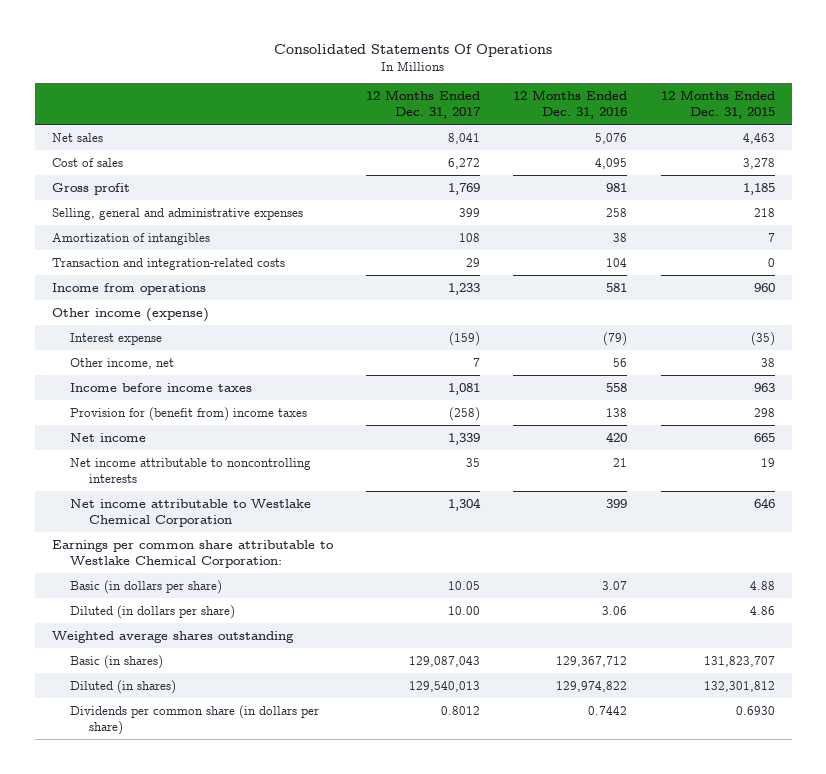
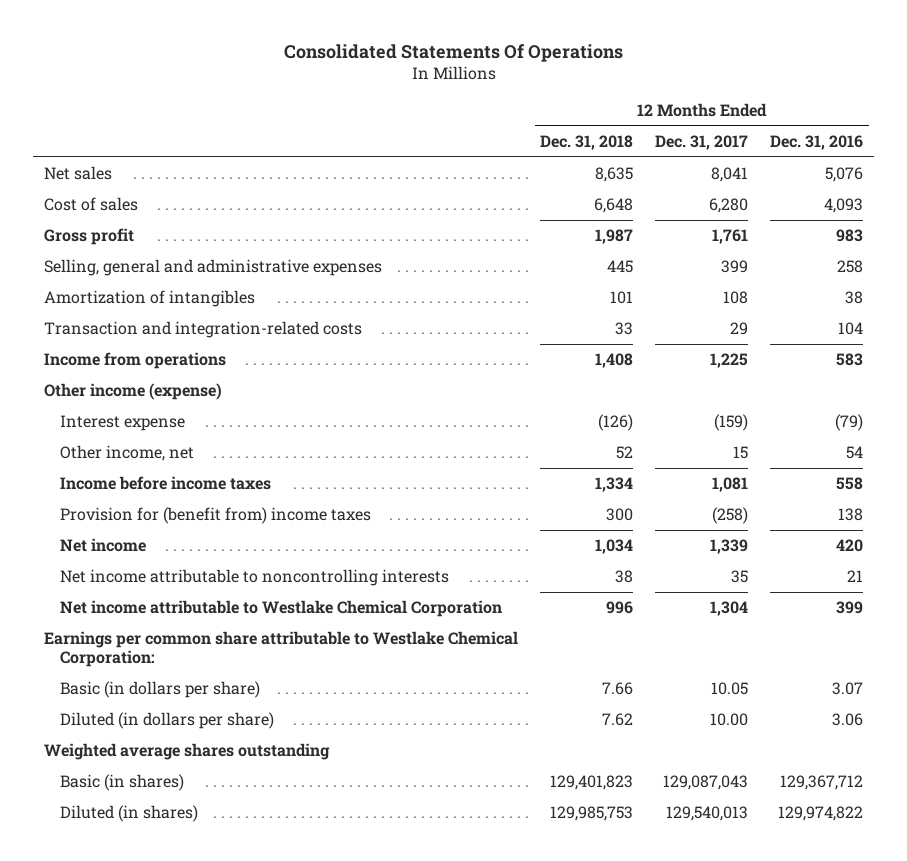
- | 12 Months Ended Dec. 31, 2017 | 12 Months Ended Dec. 31, 2016 | 12 Months Ended Dec. 31, 2015
+ | 12 Months Ended Dec. 31, 2018 | 12 Months Ended Dec. 31, 2017 | 12 Months Ended Dec. 31, 2016
- Cost of sales | 6,272 | 4,095 | 3,278
- Gross profit | 1,769 | 981 | 1,185
+ Cost of sales | 6,648 | 6,280 | 4,093
+ Gross profit | 1,987 | 1,761 | 983
- Income from operations | 1,233 | 581 | 960
+ Income from operations | 1,408 | 1,225 | 583
- Other income, net | 7 | 56 | 38
+ Other income, net | 52 | 15 | 54
- Dividends per common share (in dollars per share) | 0.8012 | 0.7442 | 0.6930

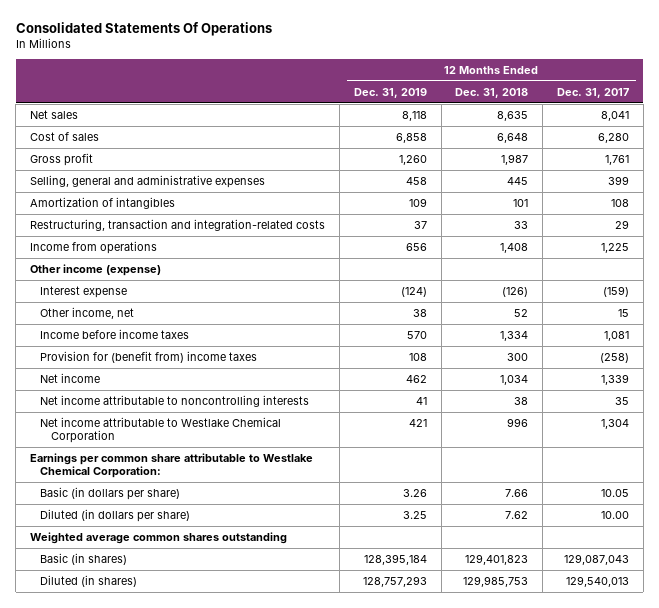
- | 12 Months Ended Dec. 31, 2018 | 12 Months Ended Dec. 31, 2017 | 12 Months Ended Dec. 31, 2016
+ | 12 Months Ended Dec. 31, 2019 | 12 Months Ended Dec. 31, 2018 | 12 Months Ended Dec. 31, 2017
- Transaction and integration-related costs | 33 | 29 | 104
+ Restructuring, transaction and integration-related costs | 37 | 33 | 29
- Weighted average shares outstanding
+ Weighted average common shares outstanding

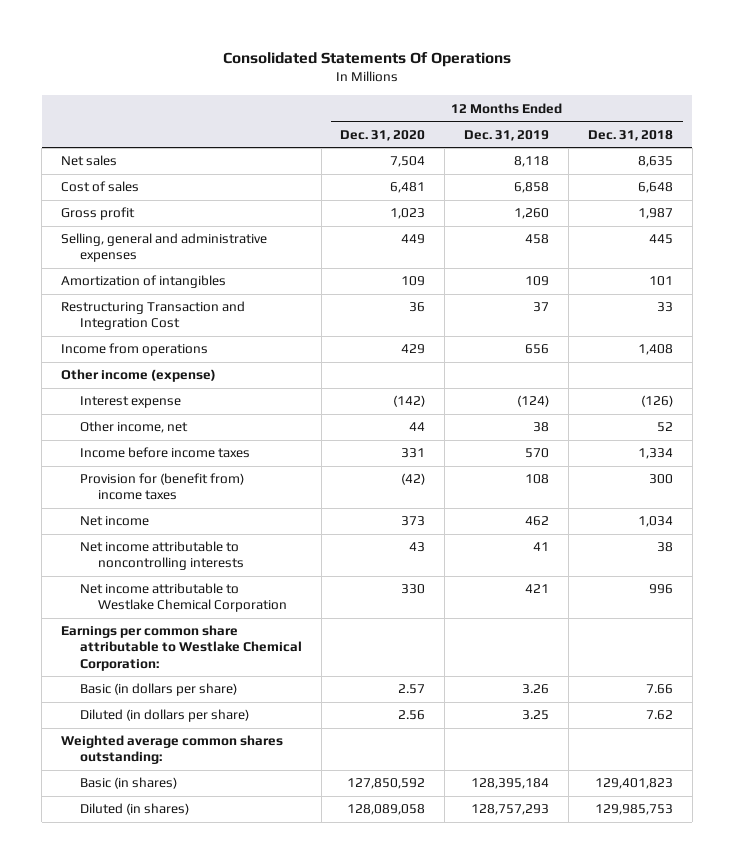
- | 12 Months Ended Dec. 31, 2019 | 12 Months Ended Dec. 31, 2018 | 12 Months Ended Dec. 31, 2017
+ | 12 Months Ended Dec. 31, 2020 | 12 Months Ended Dec. 31, 2019 | 12 Months Ended Dec. 31, 2018
- Restructuring, transaction and integration-related costs | 37 | 33 | 29
+ Restructuring Transaction and Integration Cost | 36 | 37 | 33
- Weighted average common shares outstanding
+ Weighted average common shares outstanding:

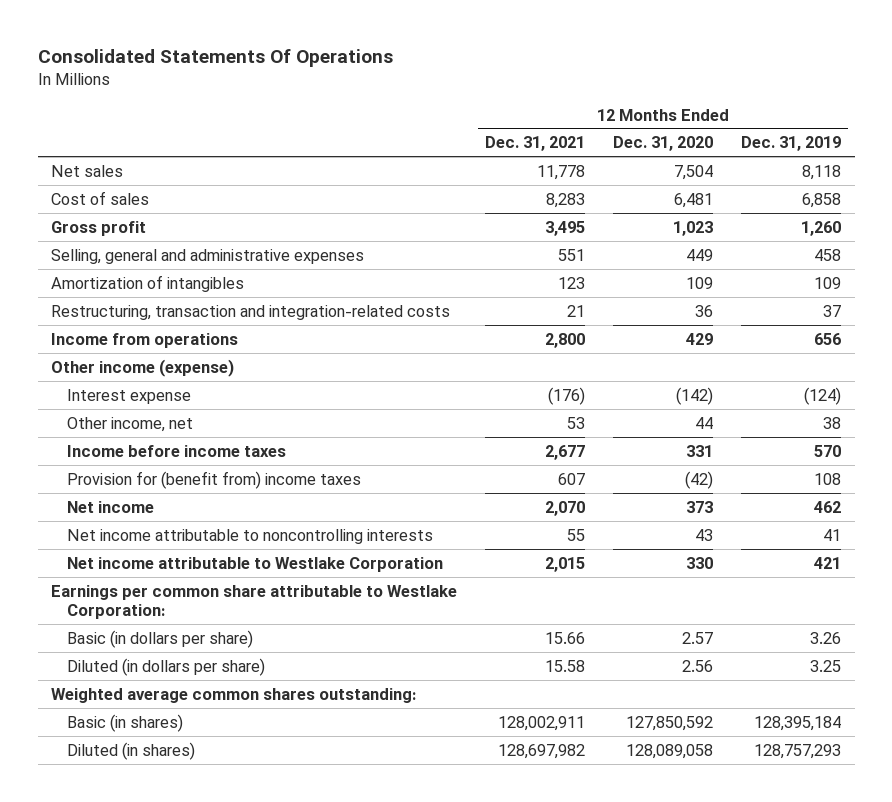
- | 12 Months Ended Dec. 31, 2020 | 12 Months Ended Dec. 31, 2019 | 12 Months Ended Dec. 31, 2018
+ | 12 Months Ended Dec. 31, 2021 | 12 Months Ended Dec. 31, 2020 | 12 Months Ended Dec. 31, 2019
- Restructuring Transaction and Integration Cost | 36 | 37 | 33
+ Restructuring, transaction and integration-related costs | 21 | 36 | 37
- Net income attributable to Westlake Chemical Corporation | 330 | 421 | 996
- Earnings per common share attributable to Westlake Chemical Corporation:
+ Net income attributable to Westlake Corporation | 2,015 | 330 | 421
+ Earnings per common share attributable to Westlake Corporation:

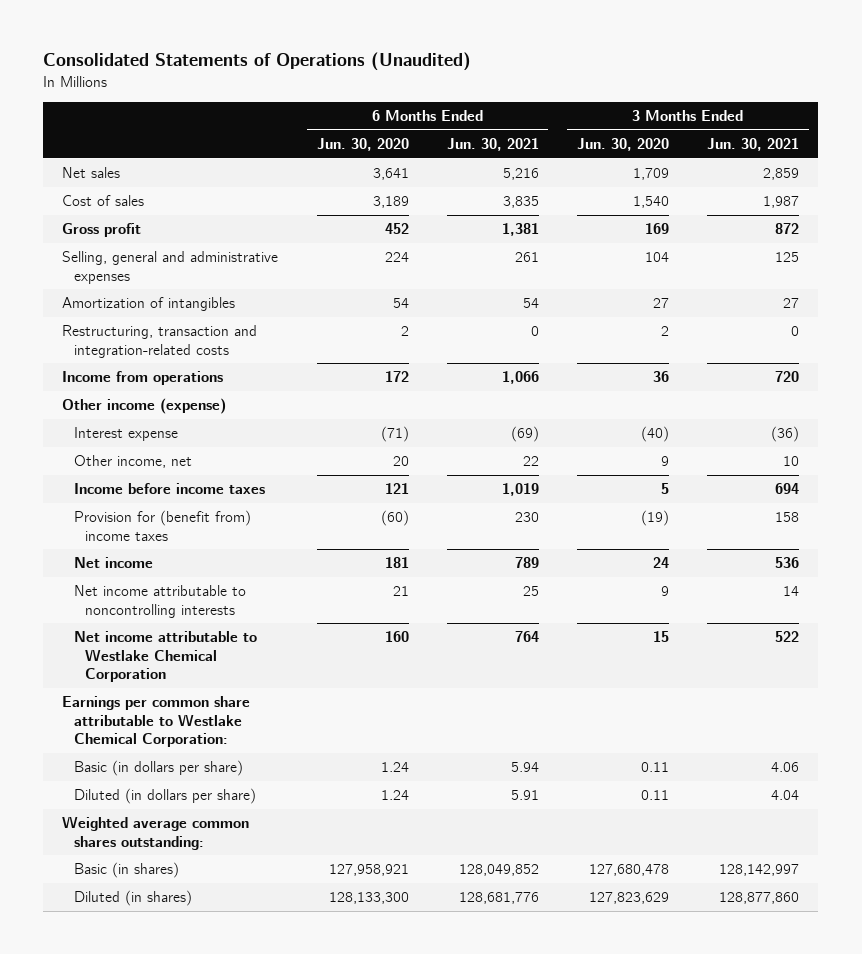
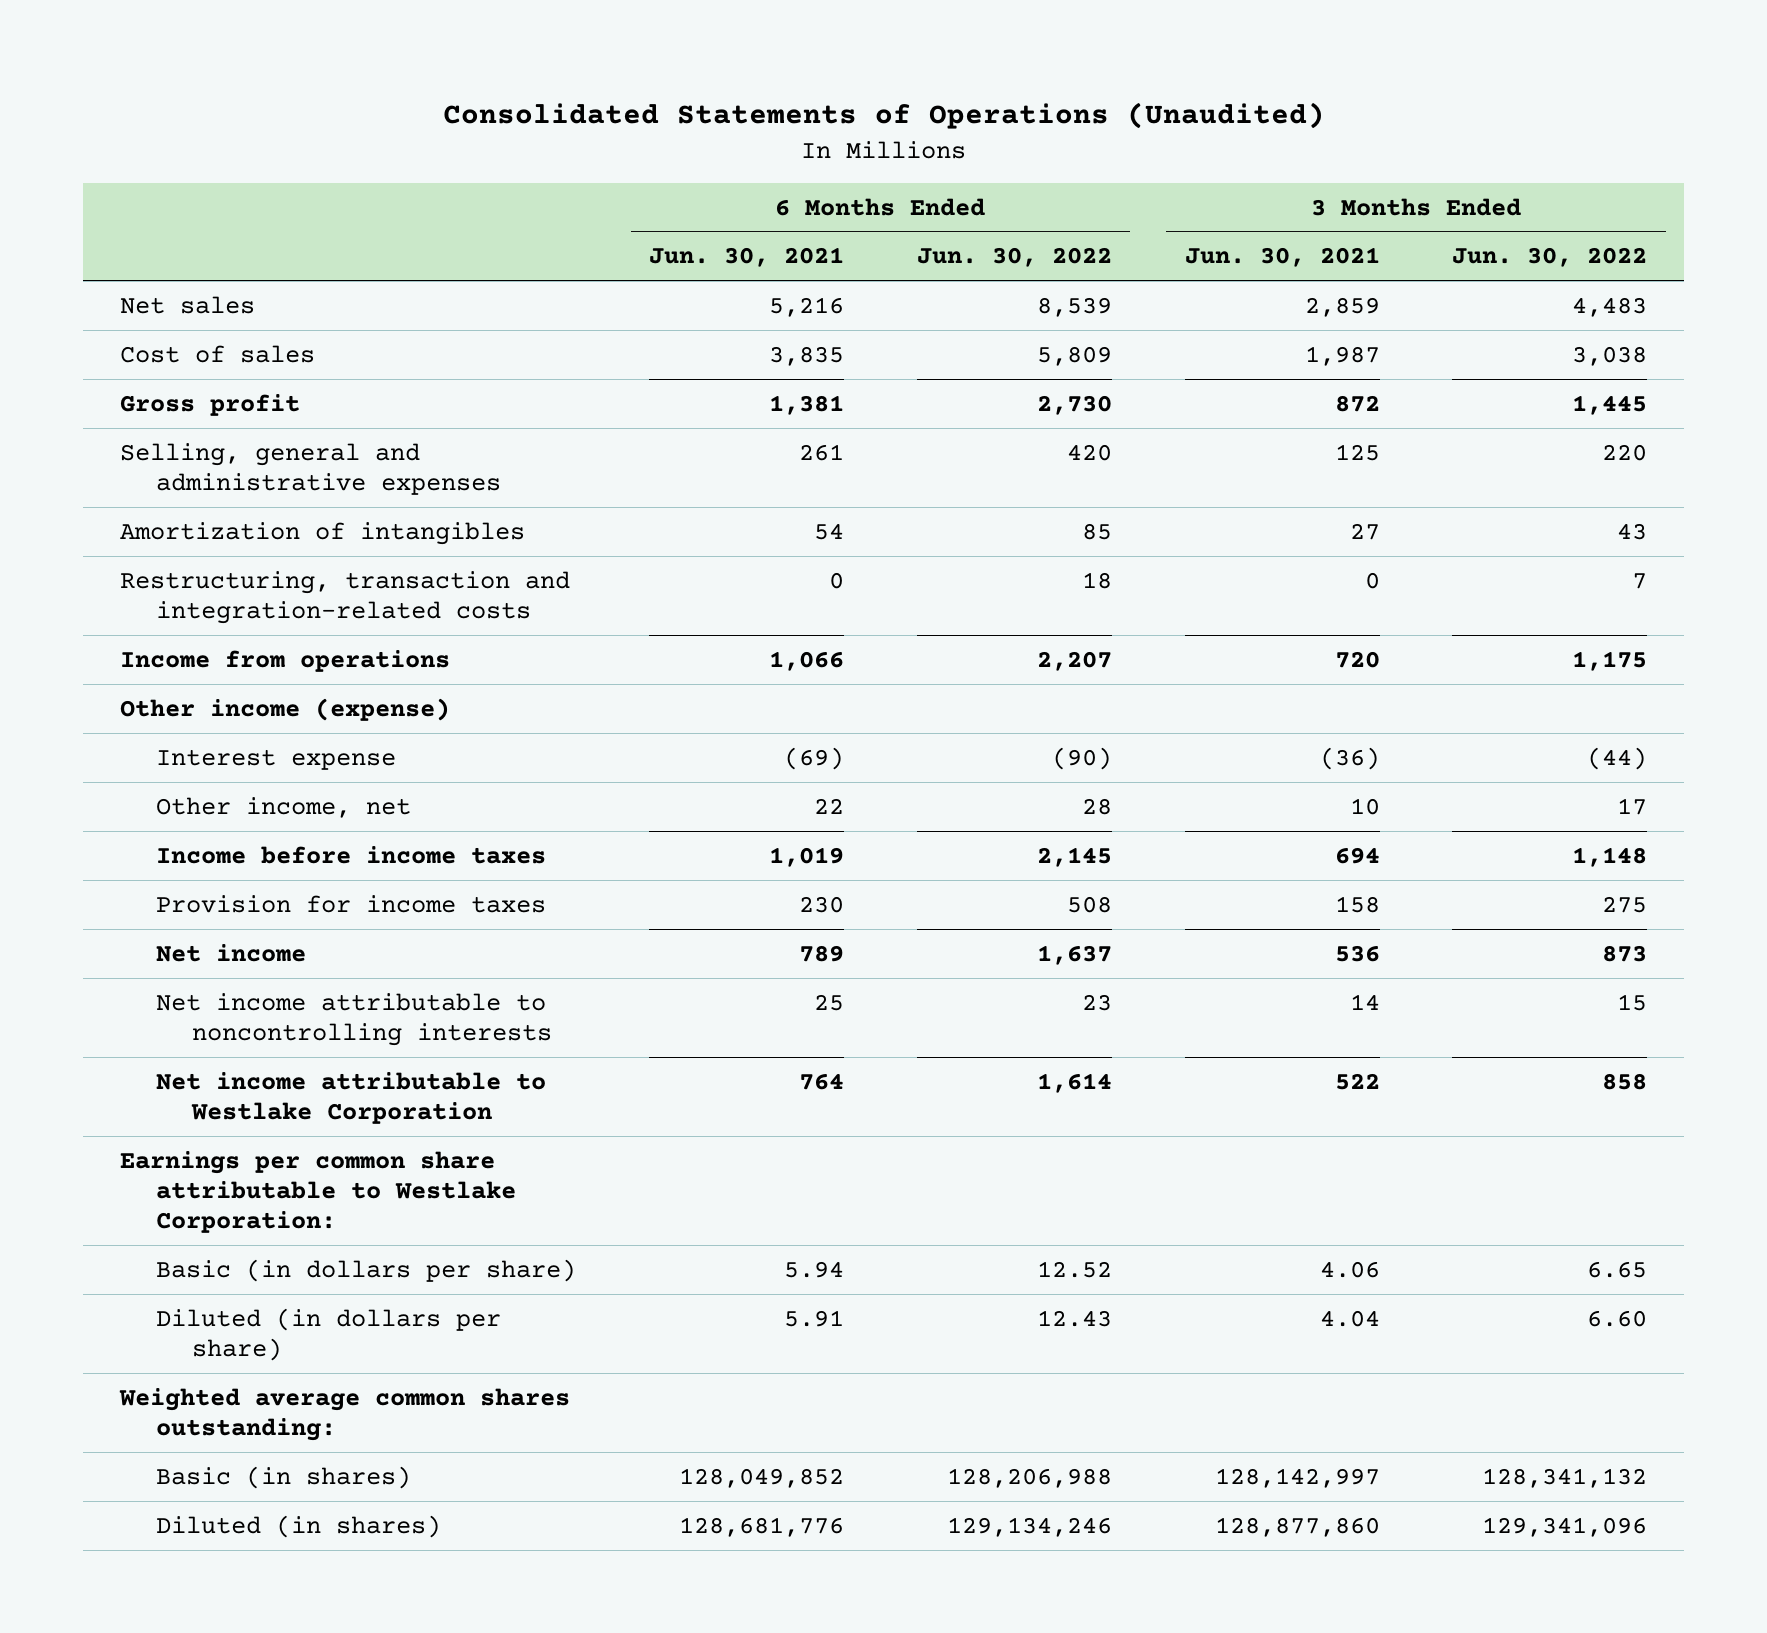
- | 6 Months Ended Jun. 30, 2020 | 6 Months Ended Jun. 30, 2021 | 3 Months Ended Jun. 30, 2020 | 3 Months Ended Jun. 30, 2021
+ | 6 Months Ended Jun. 30, 2021 | 6 Months Ended Jun. 30, 2022 | 3 Months Ended Jun. 30, 2021 | 3 Months Ended Jun. 30, 2022
- Provision for (benefit from) income taxes | (60) | 230 | (19) | 158
+ Provision for income taxes | 230 | 508 | 158 | 275
- Net income attributable to Westlake Chemical Corporation | 160 | 764 | 15 | 522
- Earnings per common share attributable to Westlake Chemical Corporation:
+ Net income attributable to Westlake Corporation | 764 | 1,614 | 522 | 858
+ Earnings per common share attributable to Westlake Corporation:

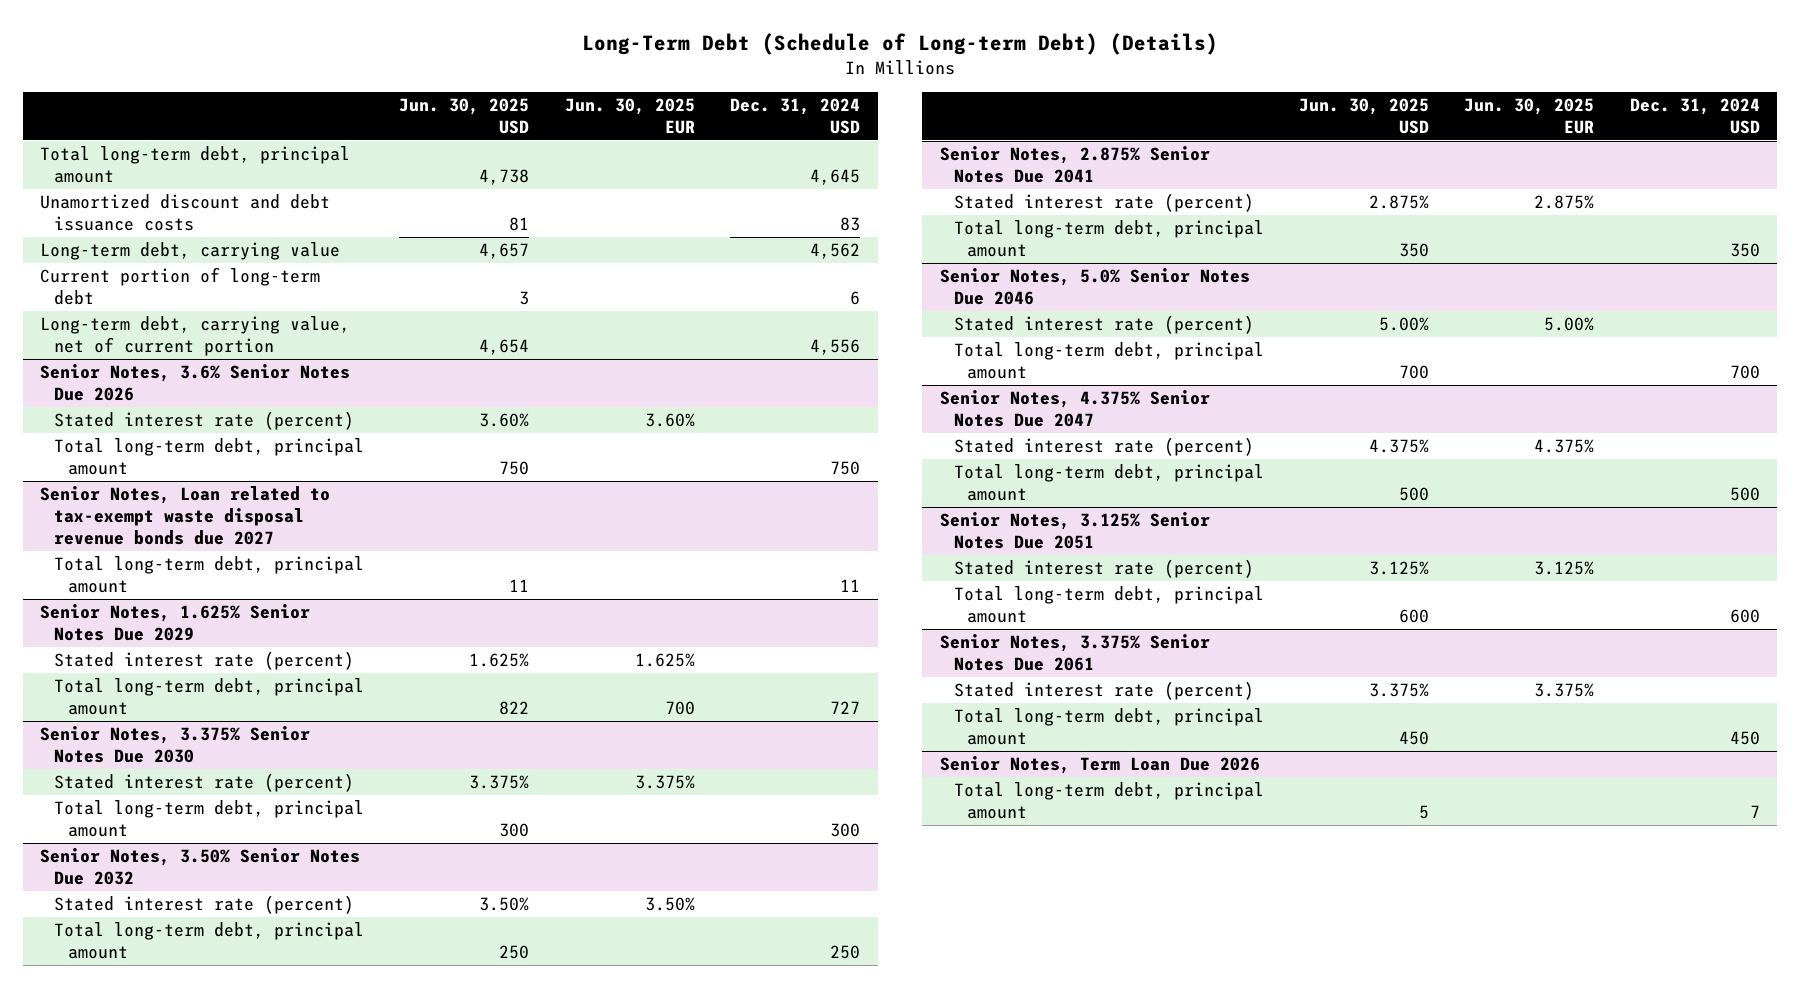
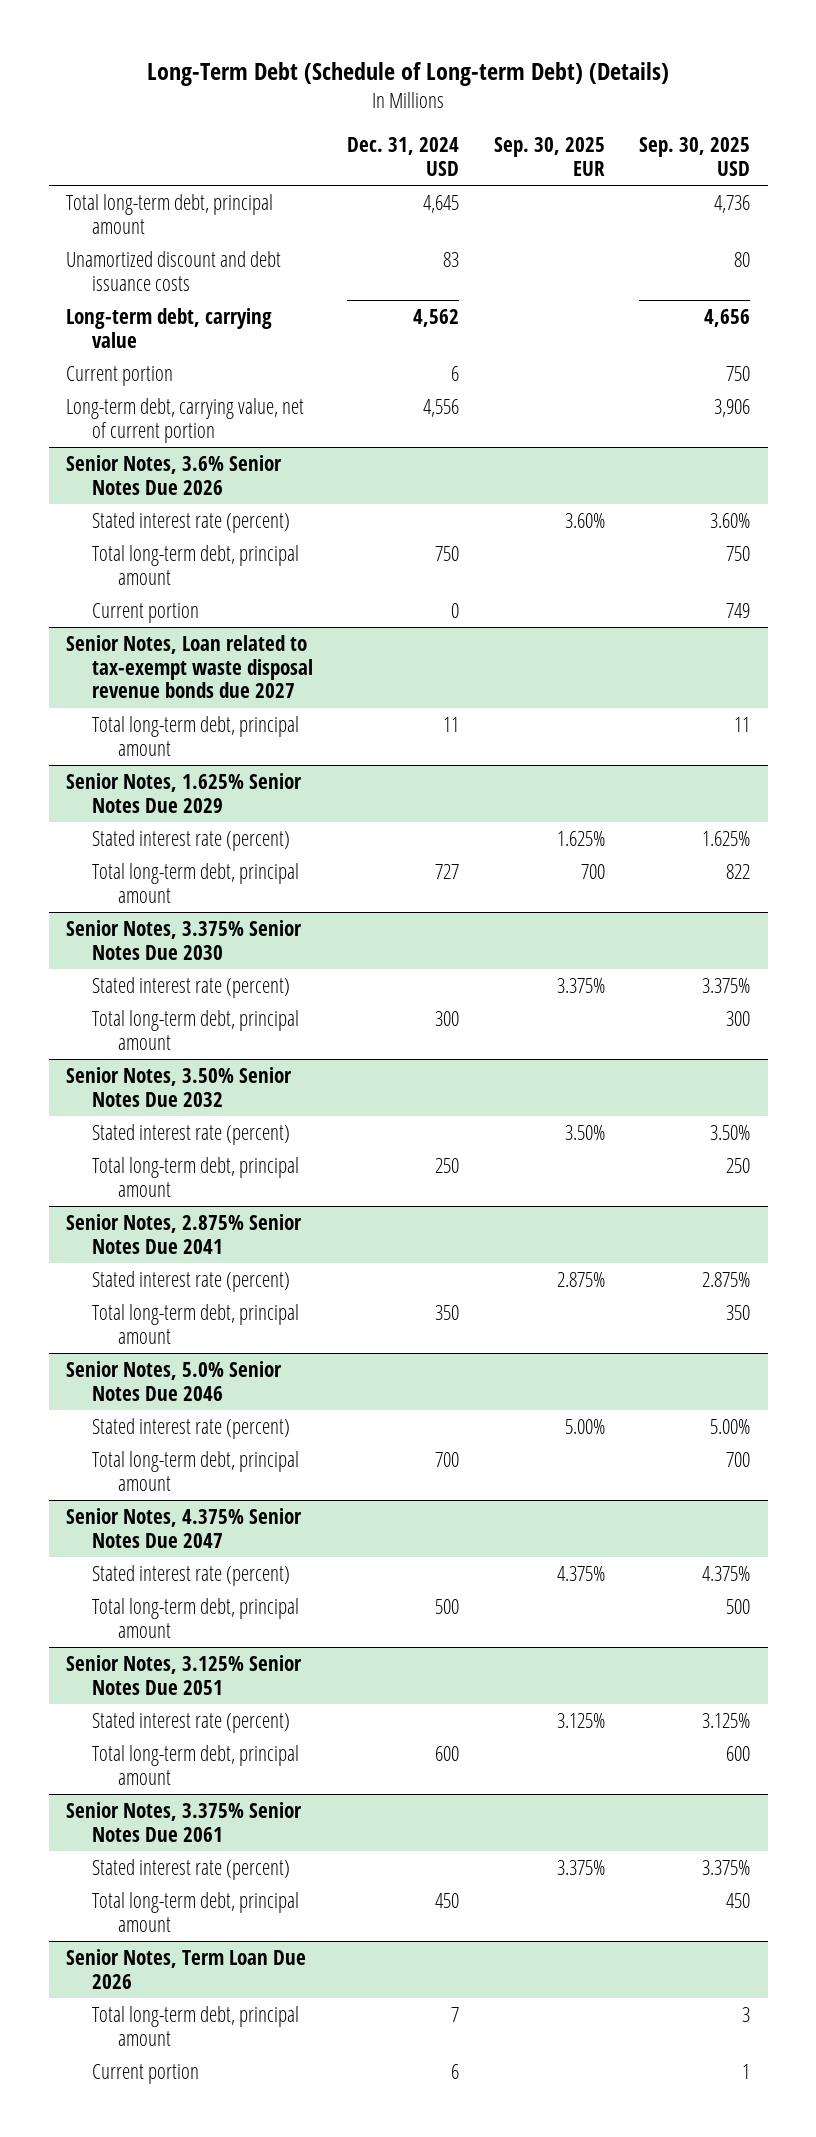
- | Jun. 30, 2025 USD | Jun. 30, 2025 EUR | Dec. 31, 2024 USD
+ | Dec. 31, 2024 USD | Sep. 30, 2025 EUR | Sep. 30, 2025 USD
- Current portion of long-term debt | 3 | | 6
+ Current portion | 6 | | 750
@ Senior Notes, 3.6% Senior Notes Due 2026
+ Current portion | 0 | | 749
@ Senior Notes, Term Loan Due 2026
+ Current portion | 6 | | 1

